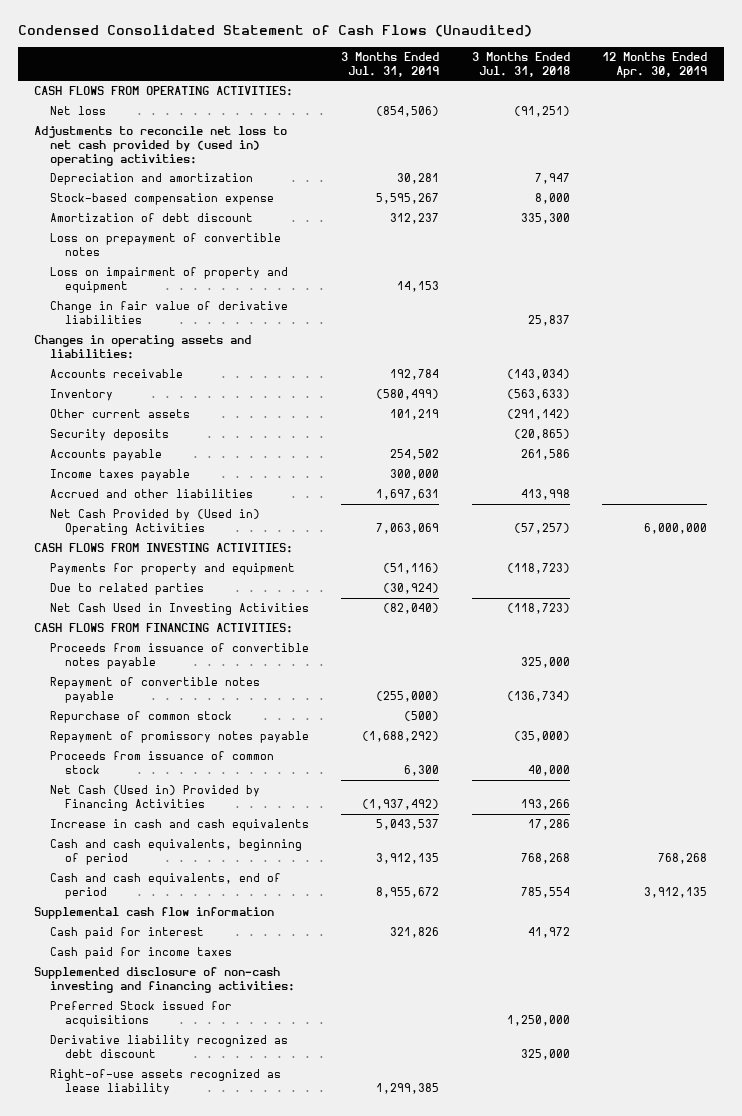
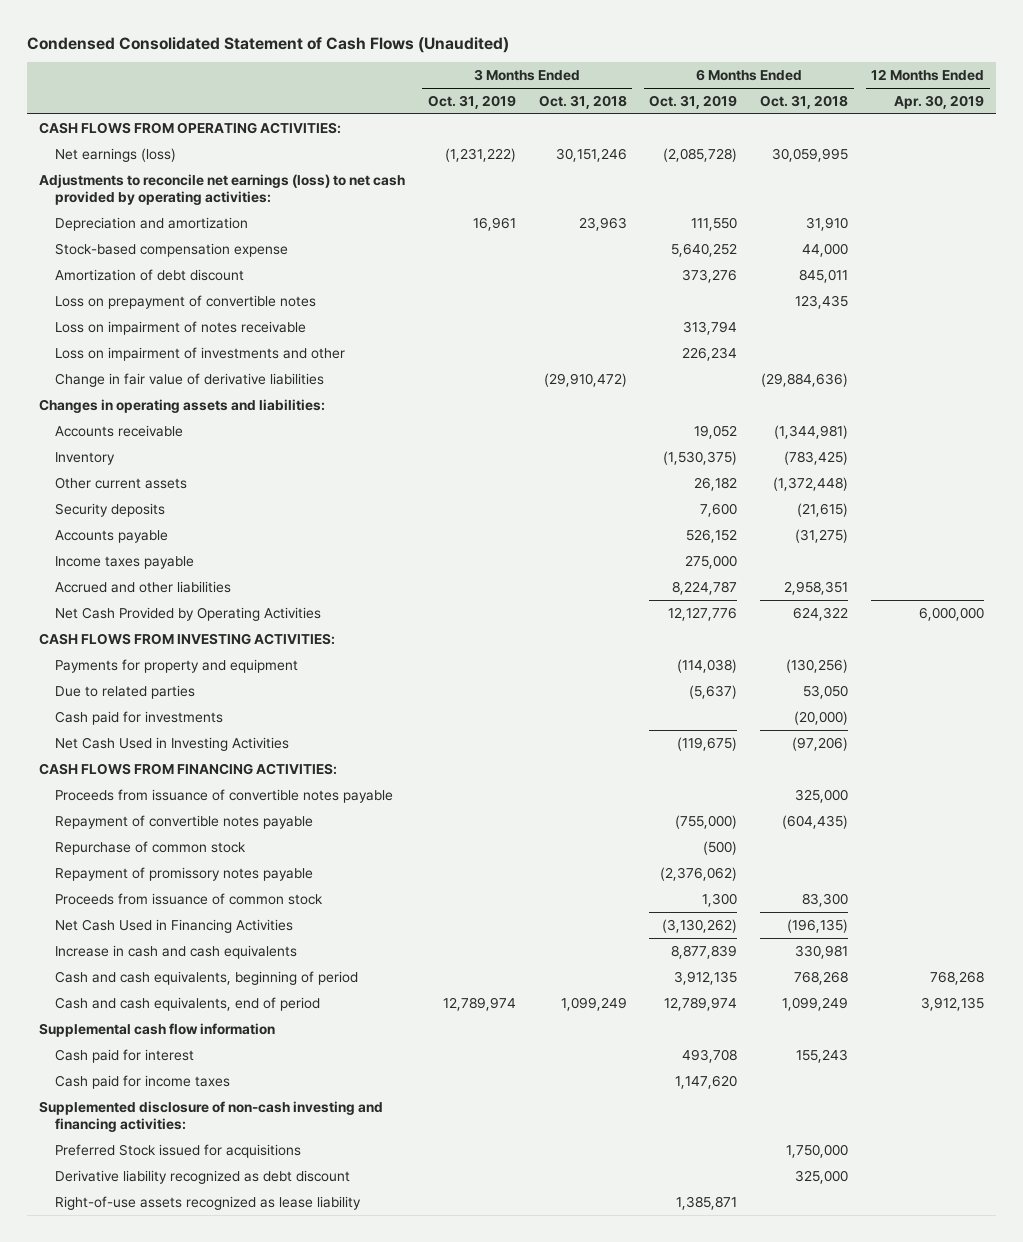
- | 3 Months Ended Jul. 31, 2019 | 3 Months Ended Jul. 31, 2018 | 12 Months Ended Apr. 30, 2019
+ | 3 Months Ended Oct. 31, 2019 | 3 Months Ended Oct. 31, 2018 | 6 Months Ended Oct. 31, 2019 | 6 Months Ended Oct. 31, 2018 | 12 Months Ended Apr. 30, 2019
- Net loss | (854,506) | (91,251) |
- Adjustments to reconcile net loss to net cash provided by (used in) operating activities:
+ Net earnings (loss) | (1,231,222) | 30,151,246 | (2,085,728) | 30,059,995 |
+ Adjustments to reconcile net earnings (loss) to net cash provided by operating activities:
- Loss on impairment of property and equipment | 14,153 | |
+ Loss on impairment of notes receivable | | | 313,794 | |
+ Loss on impairment of investments and other | | | 226,234 | |
- Net Cash Provided by (Used in) Operating Activities | 7,063,069 | (57,257) | 6,000,000
+ Net Cash Provided by Operating Activities | | | 12,127,776 | 624,322 | 6,000,000
+ Cash paid for investments | | | | (20,000) |
- Net Cash (Used in) Provided by Financing Activities | (1,937,492) | 193,266 |
+ Net Cash Used in Financing Activities | | | (3,130,262) | (196,135) |

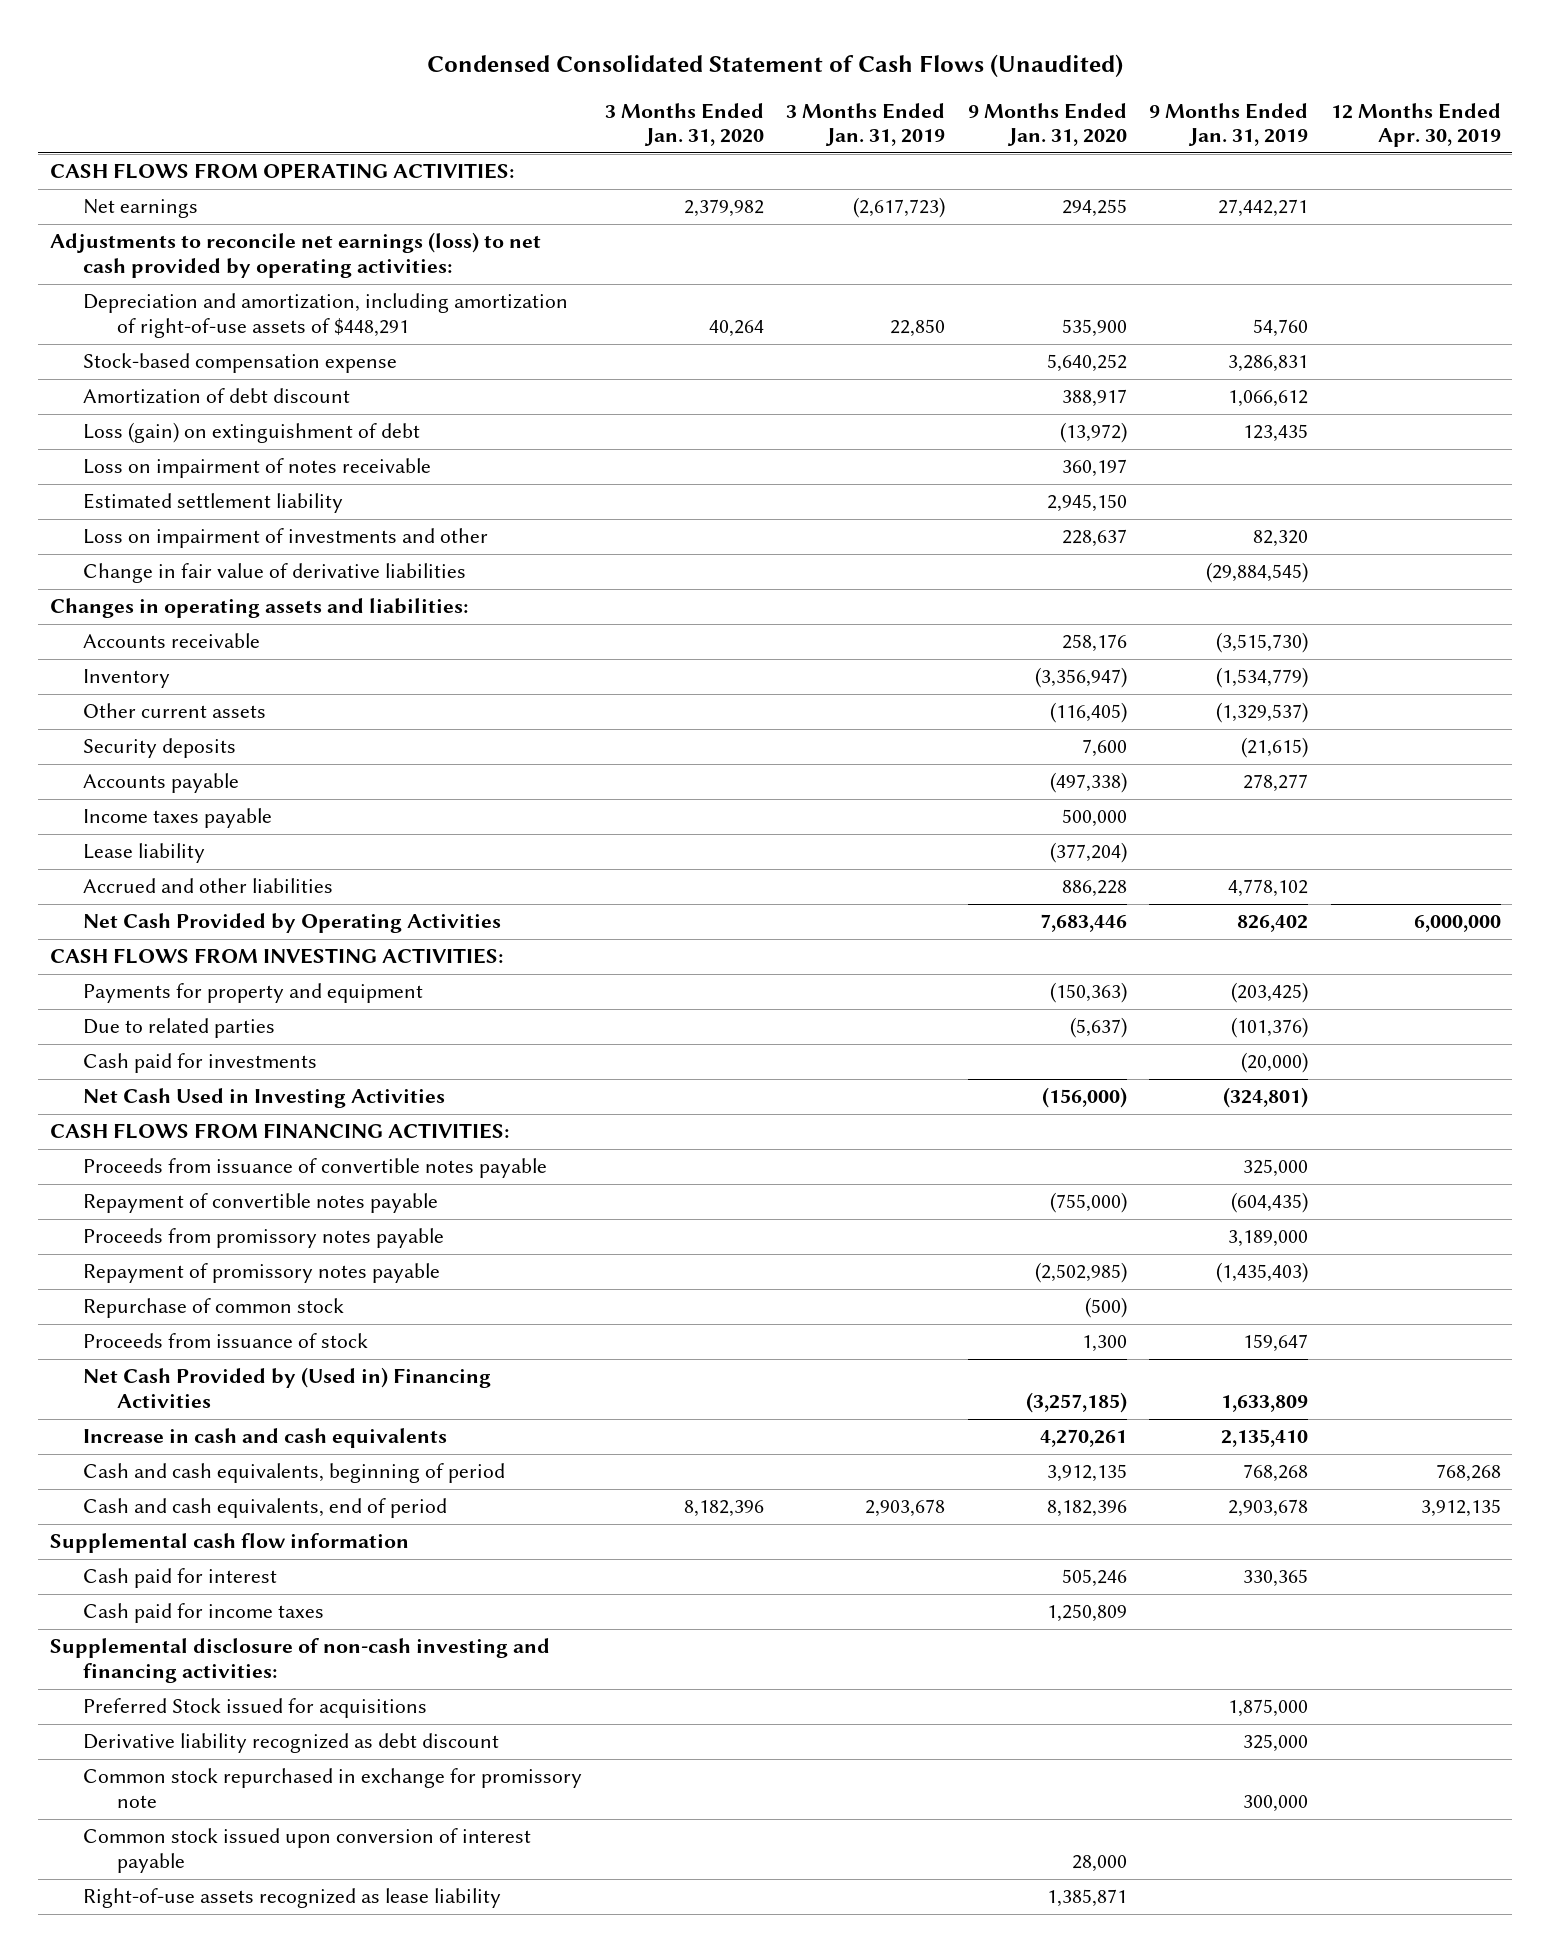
- | 3 Months Ended Oct. 31, 2019 | 3 Months Ended Oct. 31, 2018 | 6 Months Ended Oct. 31, 2019 | 6 Months Ended Oct. 31, 2018 | 12 Months Ended Apr. 30, 2019
+ | 3 Months Ended Jan. 31, 2020 | 3 Months Ended Jan. 31, 2019 | 9 Months Ended Jan. 31, 2020 | 9 Months Ended Jan. 31, 2019 | 12 Months Ended Apr. 30, 2019
- Net earnings (loss) | (1,231,222) | 30,151,246 | (2,085,728) | 30,059,995 |
+ Net earnings | 2,379,982 | (2,617,723) | 294,255 | 27,442,271 |
- Depreciation and amortization | 16,961 | 23,963 | 111,550 | 31,910 |
+ Depreciation and amortization, including amortization of right-of-use assets of $448,291 | 40,264 | 22,850 | 535,900 | 54,760 |
- Loss on prepayment of convertible notes | | | | 123,435 |
+ Loss (gain) on extinguishment of debt | | | (13,972) | 123,435 |
+ Estimated settlement liability | | | 2,945,150 | |
+ Lease liability | | | (377,204) | |
+ Proceeds from promissory notes payable | | | | 3,189,000 |
- Proceeds from issuance of common stock | | | 1,300 | 83,300 |
- Net Cash Used in Financing Activities | | | (3,130,262) | (196,135) |
moved down: Repurchase of common stock | | | (500) | |
+ Proceeds from issuance of stock | | | 1,300 | 159,647 |
+ Net Cash Provided by (Used in) Financing Activities | | | (3,257,185) | 1,633,809 |
- Supplemented disclosure of non-cash investing and financing activities:
+ Supplemental disclosure of non-cash investing and financing activities:
+ Common stock repurchased in exchange for promissory note | | | | 300,000 |
+ Common stock issued upon conversion of interest payable | | | 28,000 | |

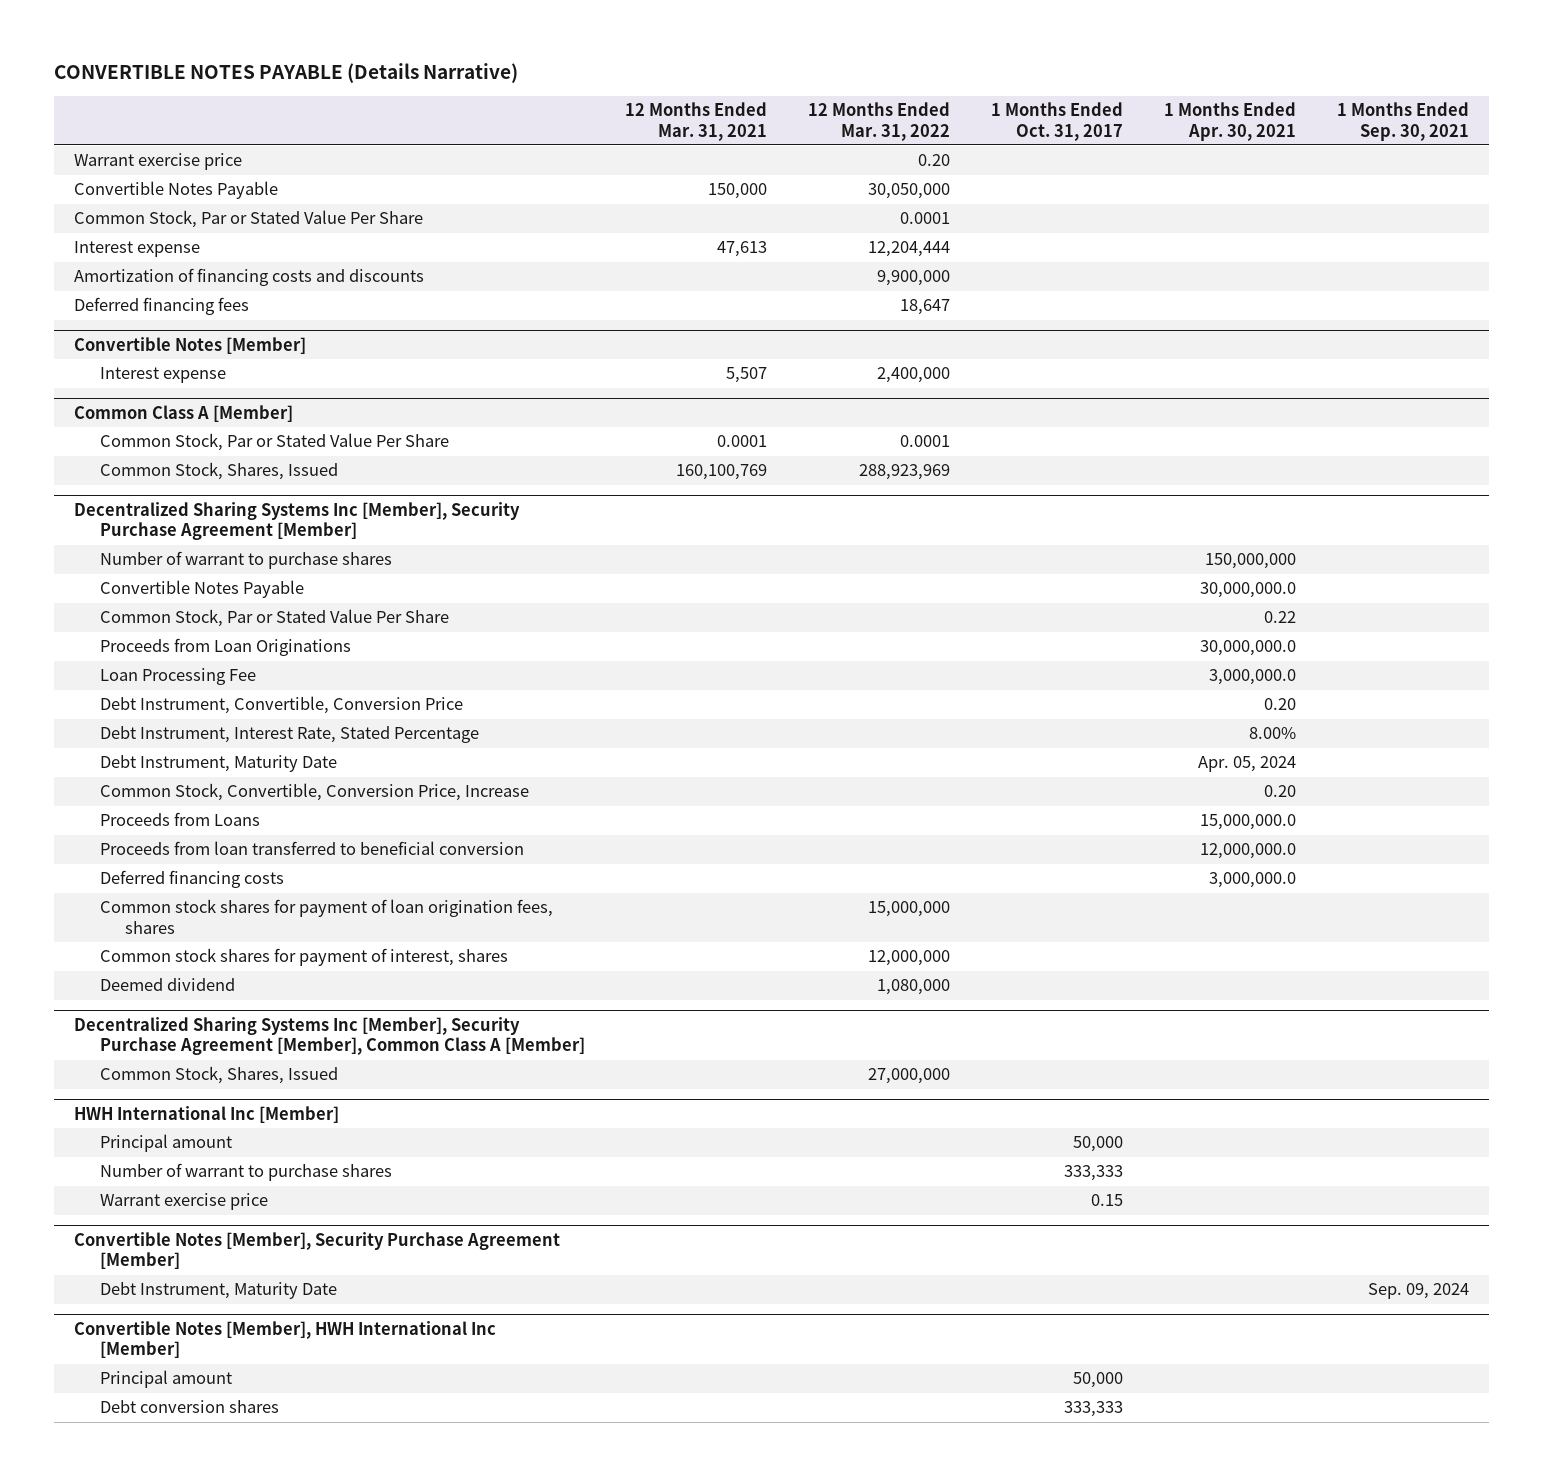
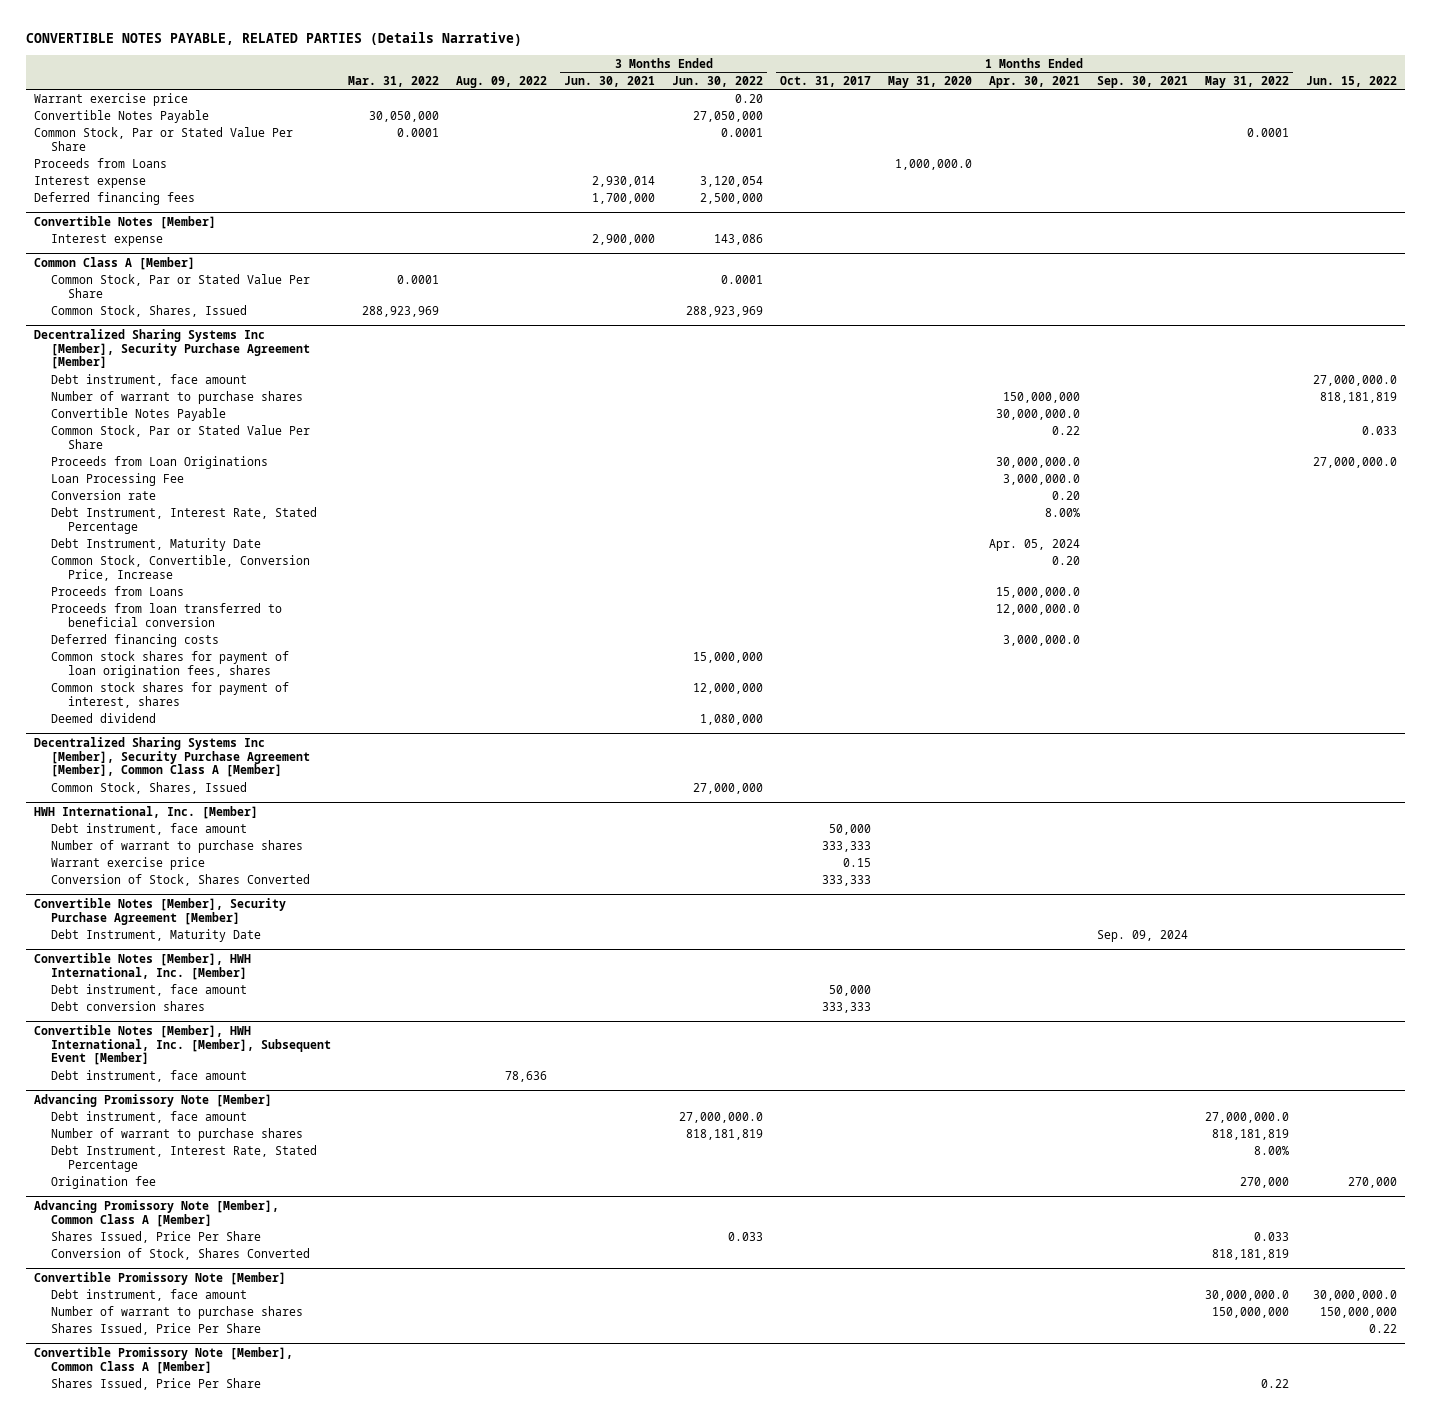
- CONVERTIBLE NOTES PAYABLE (Details Narrative)
+ CONVERTIBLE NOTES PAYABLE, RELATED PARTIES (Details Narrative)
- | 12 Months Ended Mar. 31, 2021 | 12 Months Ended Mar. 31, 2022 | 1 Months Ended Oct. 31, 2017 | 1 Months Ended Apr. 30, 2021 | 1 Months Ended Sep. 30, 2021
+ | Mar. 31, 2022 | Aug. 09, 2022 | 3 Months Ended Jun. 30, 2021 | 3 Months Ended Jun. 30, 2022 | 1 Months Ended Oct. 31, 2017 | 1 Months Ended May 31, 2020 | 1 Months Ended Apr. 30, 2021 | 1 Months Ended Sep. 30, 2021 | 1 Months Ended May 31, 2022 | Jun. 15, 2022
+ Proceeds from Loans | | | | | | 1,000,000.0 | | | |
- Amortization of financing costs and discounts | | 9,900,000 | | |
@ Decentralized Sharing Systems Inc [Member], Security Purchase Agreement [Member]
+ Debt instrument, face amount | | | | | | | | | | 27,000,000.0
- Debt Instrument, Convertible, Conversion Price | | | | 0.20 |
+ Conversion rate | | | | | | | 0.20 | | |
- HWH International Inc [Member]
- Principal amount | | | 50,000 | |
+ HWH International, Inc. [Member]
+ Debt instrument, face amount | | | | | 50,000 | | | | |
+ Conversion of Stock, Shares Converted | | | | | 333,333 | | | | |
- Convertible Notes [Member], HWH International Inc [Member]
- Principal amount | | | 50,000 | |
+ Convertible Notes [Member], HWH International, Inc. [Member]
+ Debt instrument, face amount | | | | | 50,000 | | | | |
+ Convertible Notes [Member], HWH International, Inc. [Member], Subsequent Event [Member]
+ Debt instrument, face amount | | 78,636 | | | | | | | |
+ Advancing Promissory Note [Member]
+ Debt instrument, face amount | | | | 27,000,000.0 | | | | | 27,000,000.0 |
+ Number of warrant to purchase shares | | | | 818,181,819 | | | | | 818,181,819 |
+ Debt Instrument, Interest Rate, Stated Percentage | | | | | | | | | 8.00% |
+ Origination fee | | | | | | | | | 270,000 | 270,000
+ Advancing Promissory Note [Member], Common Class A [Member]
+ Shares Issued, Price Per Share | | | | 0.033 | | | | | 0.033 |
+ Conversion of Stock, Shares Converted | | | | | | | | | 818,181,819 |
+ Convertible Promissory Note [Member]
+ Debt instrument, face amount | | | | | | | | | 30,000,000.0 | 30,000,000.0
+ Number of warrant to purchase shares | | | | | | | | | 150,000,000 | 150,000,000
+ Shares Issued, Price Per Share | | | | | | | | | | 0.22
+ Convertible Promissory Note [Member], Common Class A [Member]
+ Shares Issued, Price Per Share | | | | | | | | | 0.22 |

